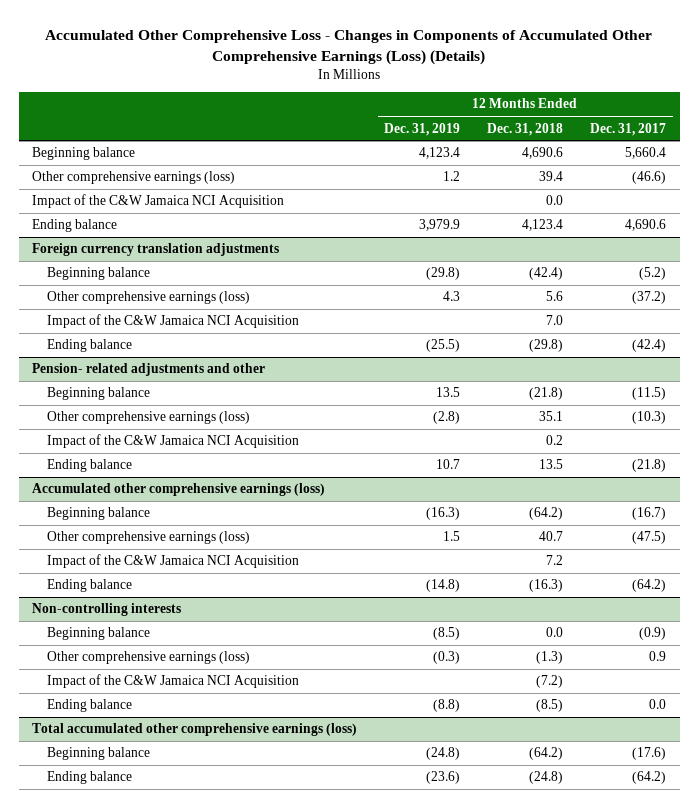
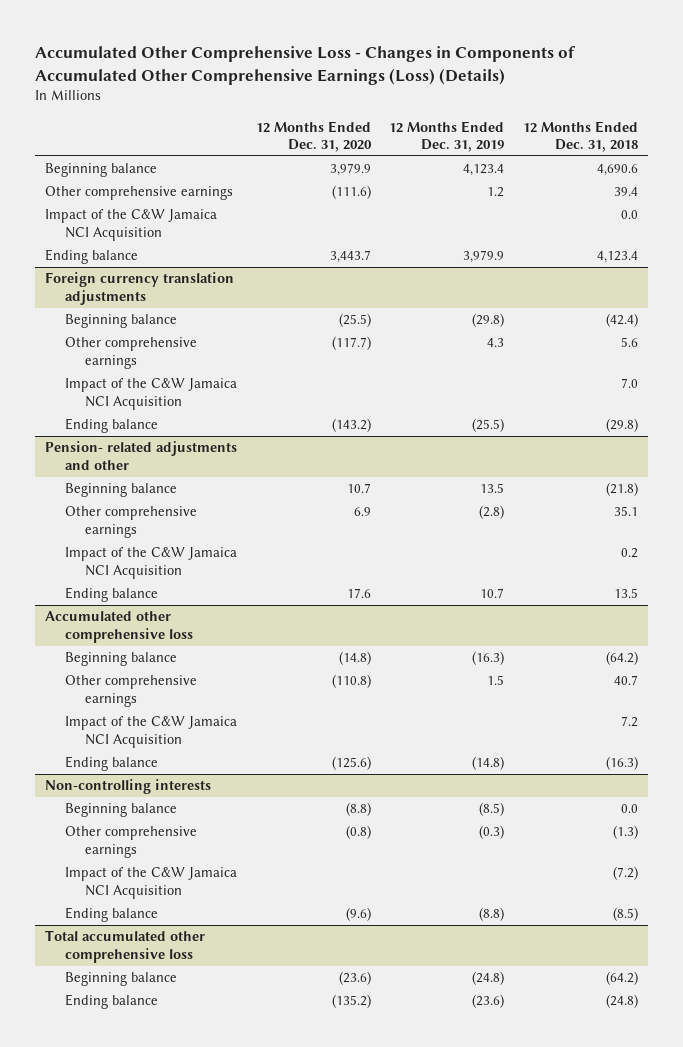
- | 12 Months Ended Dec. 31, 2019 | 12 Months Ended Dec. 31, 2018 | 12 Months Ended Dec. 31, 2017
+ | 12 Months Ended Dec. 31, 2020 | 12 Months Ended Dec. 31, 2019 | 12 Months Ended Dec. 31, 2018
- Other comprehensive earnings (loss) | 1.2 | 39.4 | (46.6)
+ Other comprehensive earnings | (111.6) | 1.2 | 39.4
@ Foreign currency translation adjustments
- Other comprehensive earnings (loss) | 4.3 | 5.6 | (37.2)
+ Other comprehensive earnings | (117.7) | 4.3 | 5.6
@ Pension- related adjustments and other
- Other comprehensive earnings (loss) | (2.8) | 35.1 | (10.3)
+ Other comprehensive earnings | 6.9 | (2.8) | 35.1
- Accumulated other comprehensive earnings (loss)
+ Accumulated other comprehensive loss
- Other comprehensive earnings (loss) | 1.5 | 40.7 | (47.5)
+ Other comprehensive earnings | (110.8) | 1.5 | 40.7
@ Non-controlling interests
- Other comprehensive earnings (loss) | (0.3) | (1.3) | 0.9
+ Other comprehensive earnings | (0.8) | (0.3) | (1.3)
- Total accumulated other comprehensive earnings (loss)
+ Total accumulated other comprehensive loss

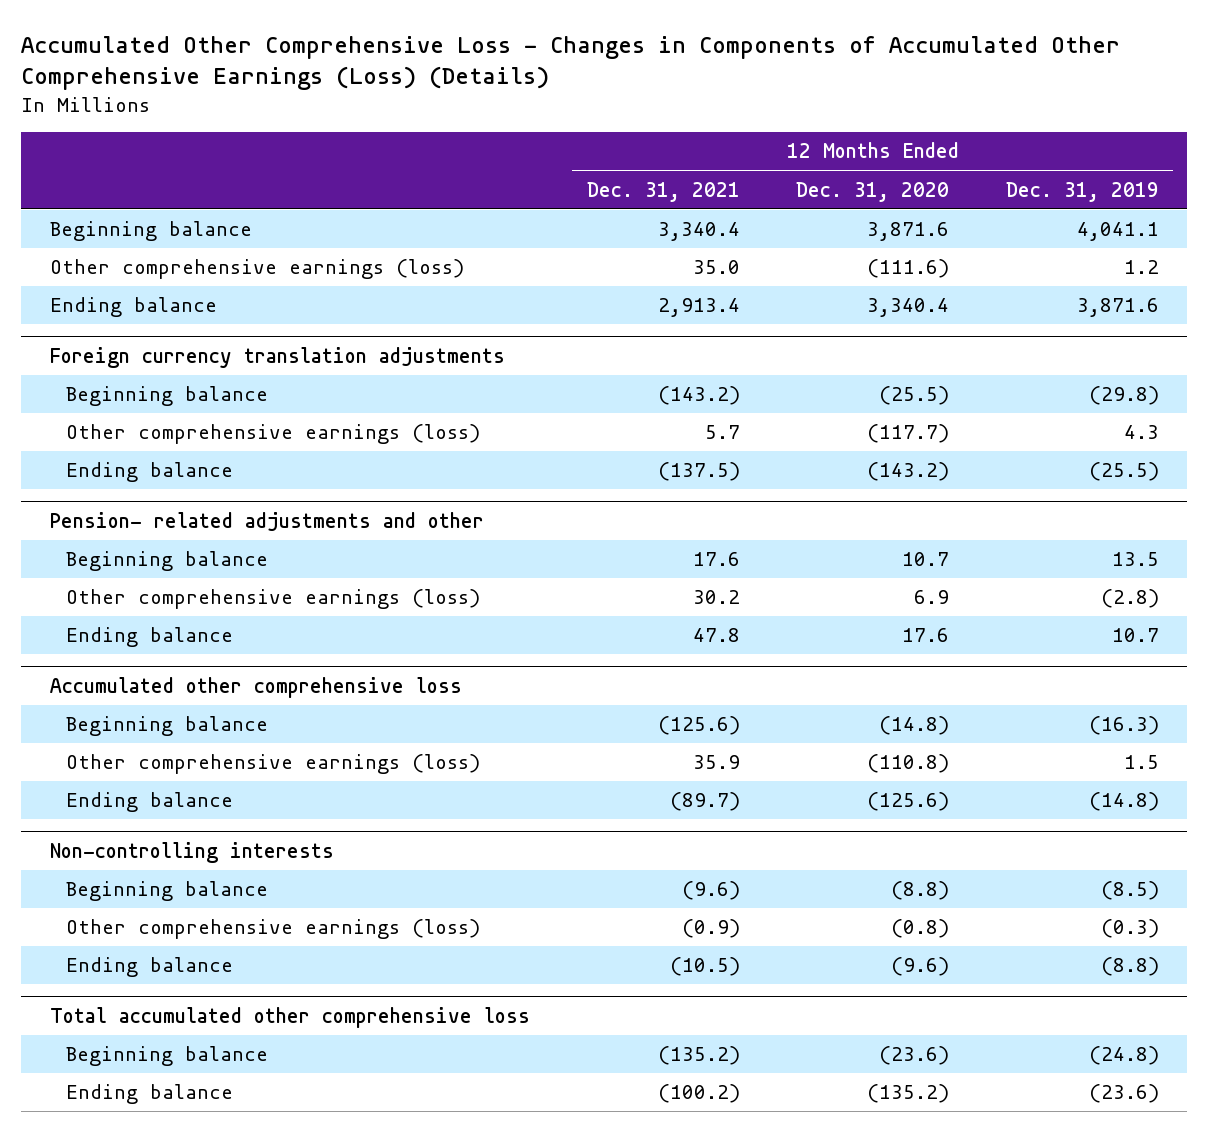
- | 12 Months Ended Dec. 31, 2020 | 12 Months Ended Dec. 31, 2019 | 12 Months Ended Dec. 31, 2018
+ | 12 Months Ended Dec. 31, 2021 | 12 Months Ended Dec. 31, 2020 | 12 Months Ended Dec. 31, 2019
- Beginning balance | 3,979.9 | 4,123.4 | 4,690.6
- Other comprehensive earnings | (111.6) | 1.2 | 39.4
- Impact of the C&W Jamaica NCI Acquisition | | | 0.0
- Ending balance | 3,443.7 | 3,979.9 | 4,123.4
+ Beginning balance | 3,340.4 | 3,871.6 | 4,041.1
+ Other comprehensive earnings (loss) | 35.0 | (111.6) | 1.2
+ Ending balance | 2,913.4 | 3,340.4 | 3,871.6
@ Foreign currency translation adjustments
- Other comprehensive earnings | (117.7) | 4.3 | 5.6
- Impact of the C&W Jamaica NCI Acquisition | | | 7.0
+ Other comprehensive earnings (loss) | 5.7 | (117.7) | 4.3
@ Pension- related adjustments and other
- Other comprehensive earnings | 6.9 | (2.8) | 35.1
- Impact of the C&W Jamaica NCI Acquisition | | | 0.2
+ Other comprehensive earnings (loss) | 30.2 | 6.9 | (2.8)
@ Accumulated other comprehensive loss
- Other comprehensive earnings | (110.8) | 1.5 | 40.7
- Impact of the C&W Jamaica NCI Acquisition | | | 7.2
+ Other comprehensive earnings (loss) | 35.9 | (110.8) | 1.5
@ Non-controlling interests
- Other comprehensive earnings | (0.8) | (0.3) | (1.3)
- Impact of the C&W Jamaica NCI Acquisition | | | (7.2)
+ Other comprehensive earnings (loss) | (0.9) | (0.8) | (0.3)

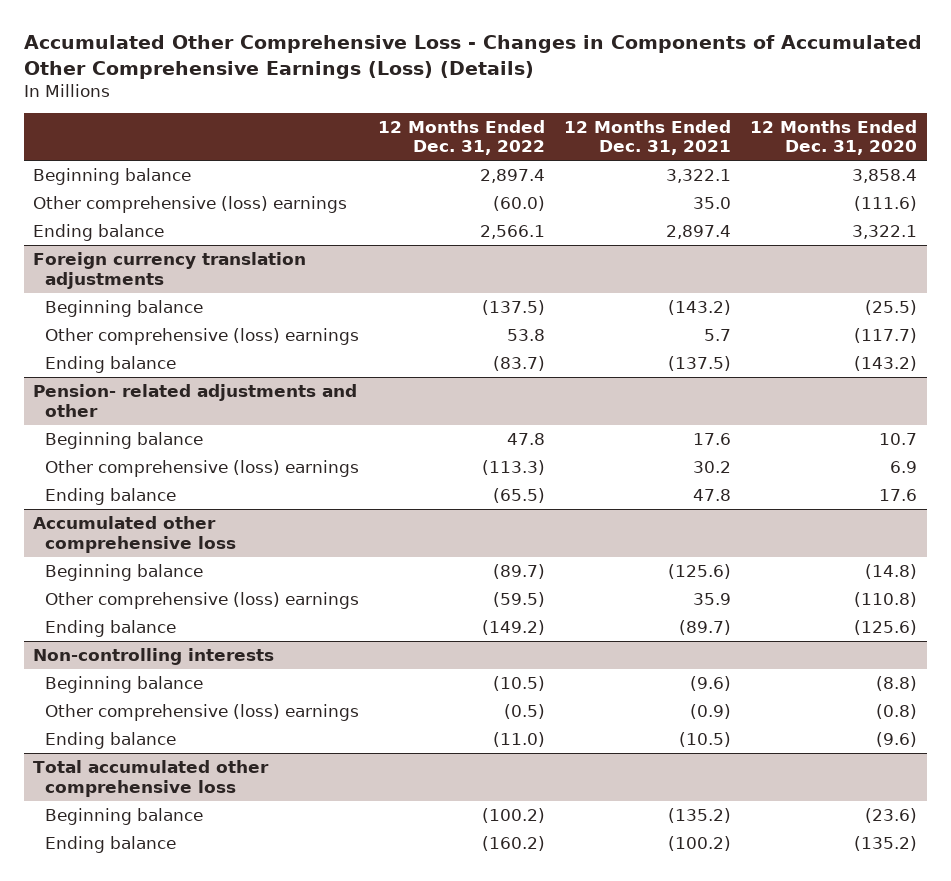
- | 12 Months Ended Dec. 31, 2021 | 12 Months Ended Dec. 31, 2020 | 12 Months Ended Dec. 31, 2019
+ | 12 Months Ended Dec. 31, 2022 | 12 Months Ended Dec. 31, 2021 | 12 Months Ended Dec. 31, 2020
- Beginning balance | 3,340.4 | 3,871.6 | 4,041.1
- Other comprehensive earnings (loss) | 35.0 | (111.6) | 1.2
- Ending balance | 2,913.4 | 3,340.4 | 3,871.6
+ Beginning balance | 2,897.4 | 3,322.1 | 3,858.4
+ Other comprehensive (loss) earnings | (60.0) | 35.0 | (111.6)
+ Ending balance | 2,566.1 | 2,897.4 | 3,322.1
@ Foreign currency translation adjustments
- Other comprehensive earnings (loss) | 5.7 | (117.7) | 4.3
+ Other comprehensive (loss) earnings | 53.8 | 5.7 | (117.7)
@ Pension- related adjustments and other
- Other comprehensive earnings (loss) | 30.2 | 6.9 | (2.8)
+ Other comprehensive (loss) earnings | (113.3) | 30.2 | 6.9
@ Accumulated other comprehensive loss
- Other comprehensive earnings (loss) | 35.9 | (110.8) | 1.5
+ Other comprehensive (loss) earnings | (59.5) | 35.9 | (110.8)
@ Non-controlling interests
- Other comprehensive earnings (loss) | (0.9) | (0.8) | (0.3)
+ Other comprehensive (loss) earnings | (0.5) | (0.9) | (0.8)

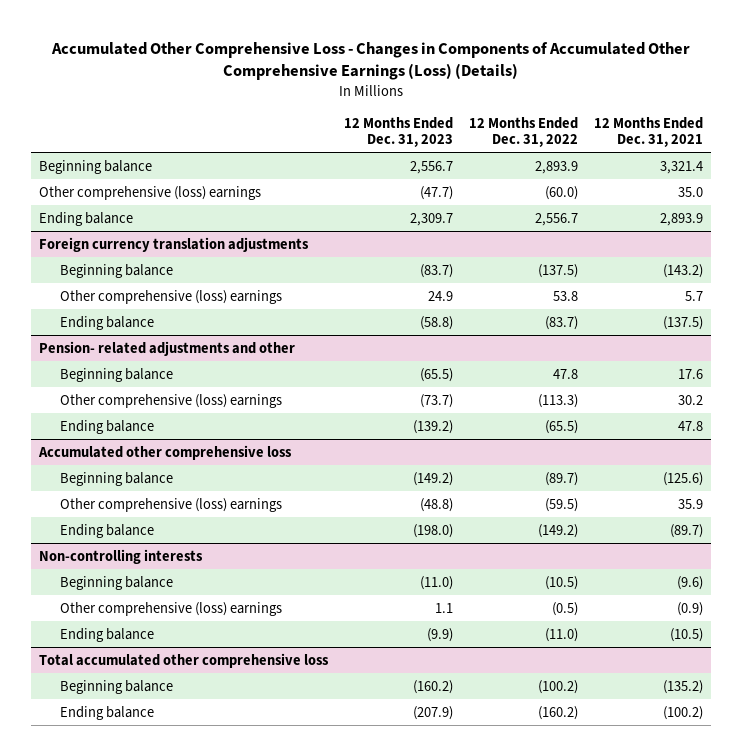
- | 12 Months Ended Dec. 31, 2022 | 12 Months Ended Dec. 31, 2021 | 12 Months Ended Dec. 31, 2020
+ | 12 Months Ended Dec. 31, 2023 | 12 Months Ended Dec. 31, 2022 | 12 Months Ended Dec. 31, 2021
- Beginning balance | 2,897.4 | 3,322.1 | 3,858.4
+ Beginning balance | 2,556.7 | 2,893.9 | 3,321.4
- Ending balance | 2,566.1 | 2,897.4 | 3,322.1
+ Ending balance | 2,309.7 | 2,556.7 | 2,893.9

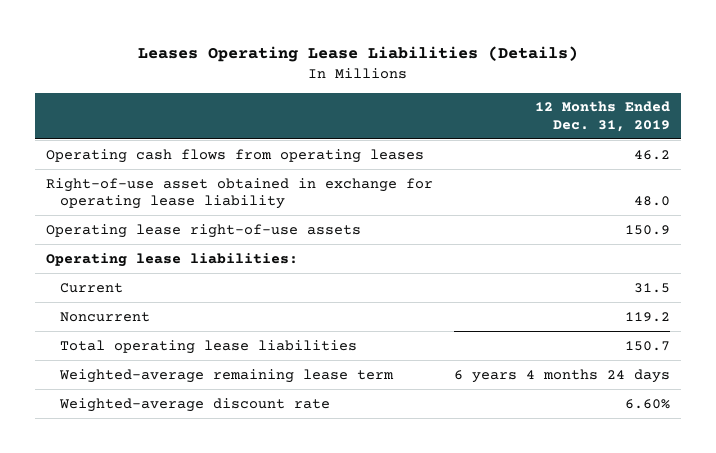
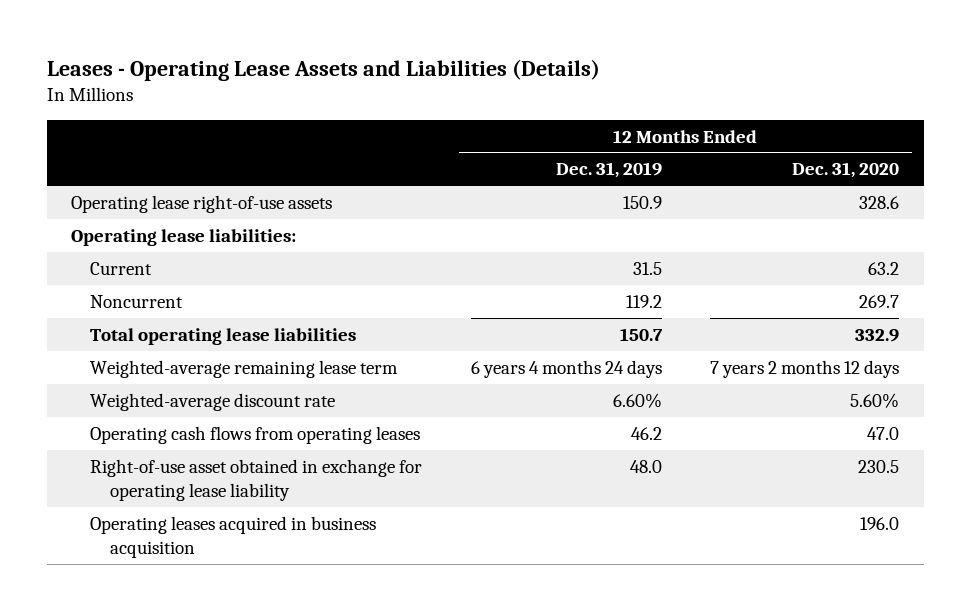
- Leases Operating Lease Liabilities (Details)
+ Leases - Operating Lease Assets and Liabilities (Details)
- | 12 Months Ended Dec. 31, 2019
+ | 12 Months Ended Dec. 31, 2019 | 12 Months Ended Dec. 31, 2020
moved down: Operating cash flows from operating leases | 46.2 | 47.0
moved down: Right-of-use asset obtained in exchange for operating lease liability | 48.0 | 230.5
+ Operating leases acquired in business acquisition | | 196.0

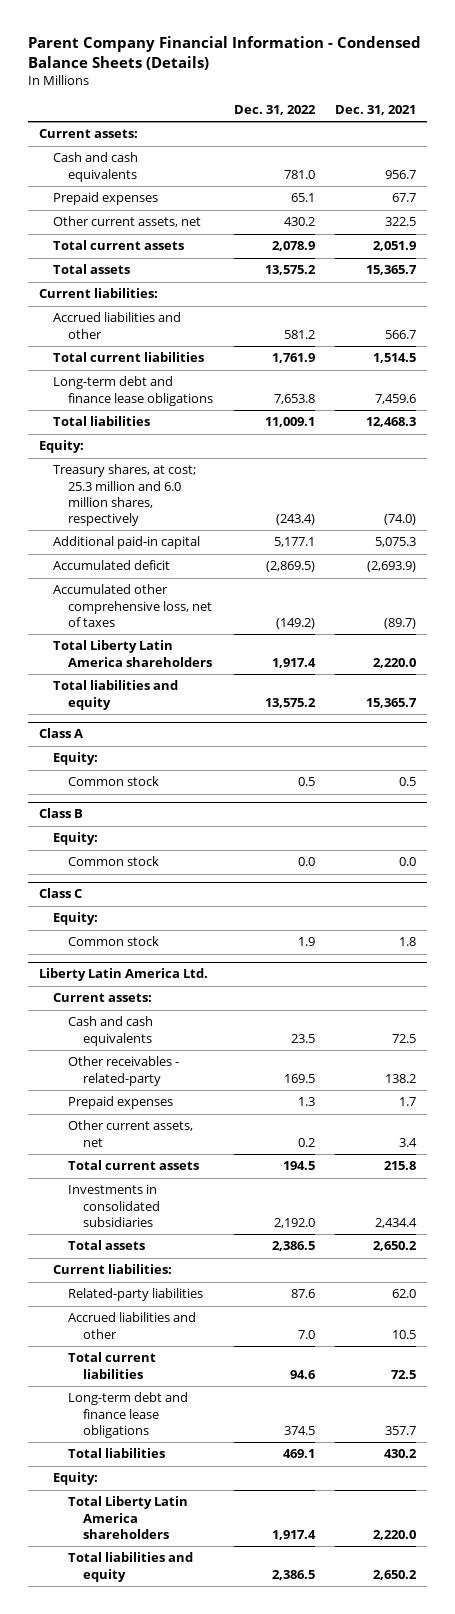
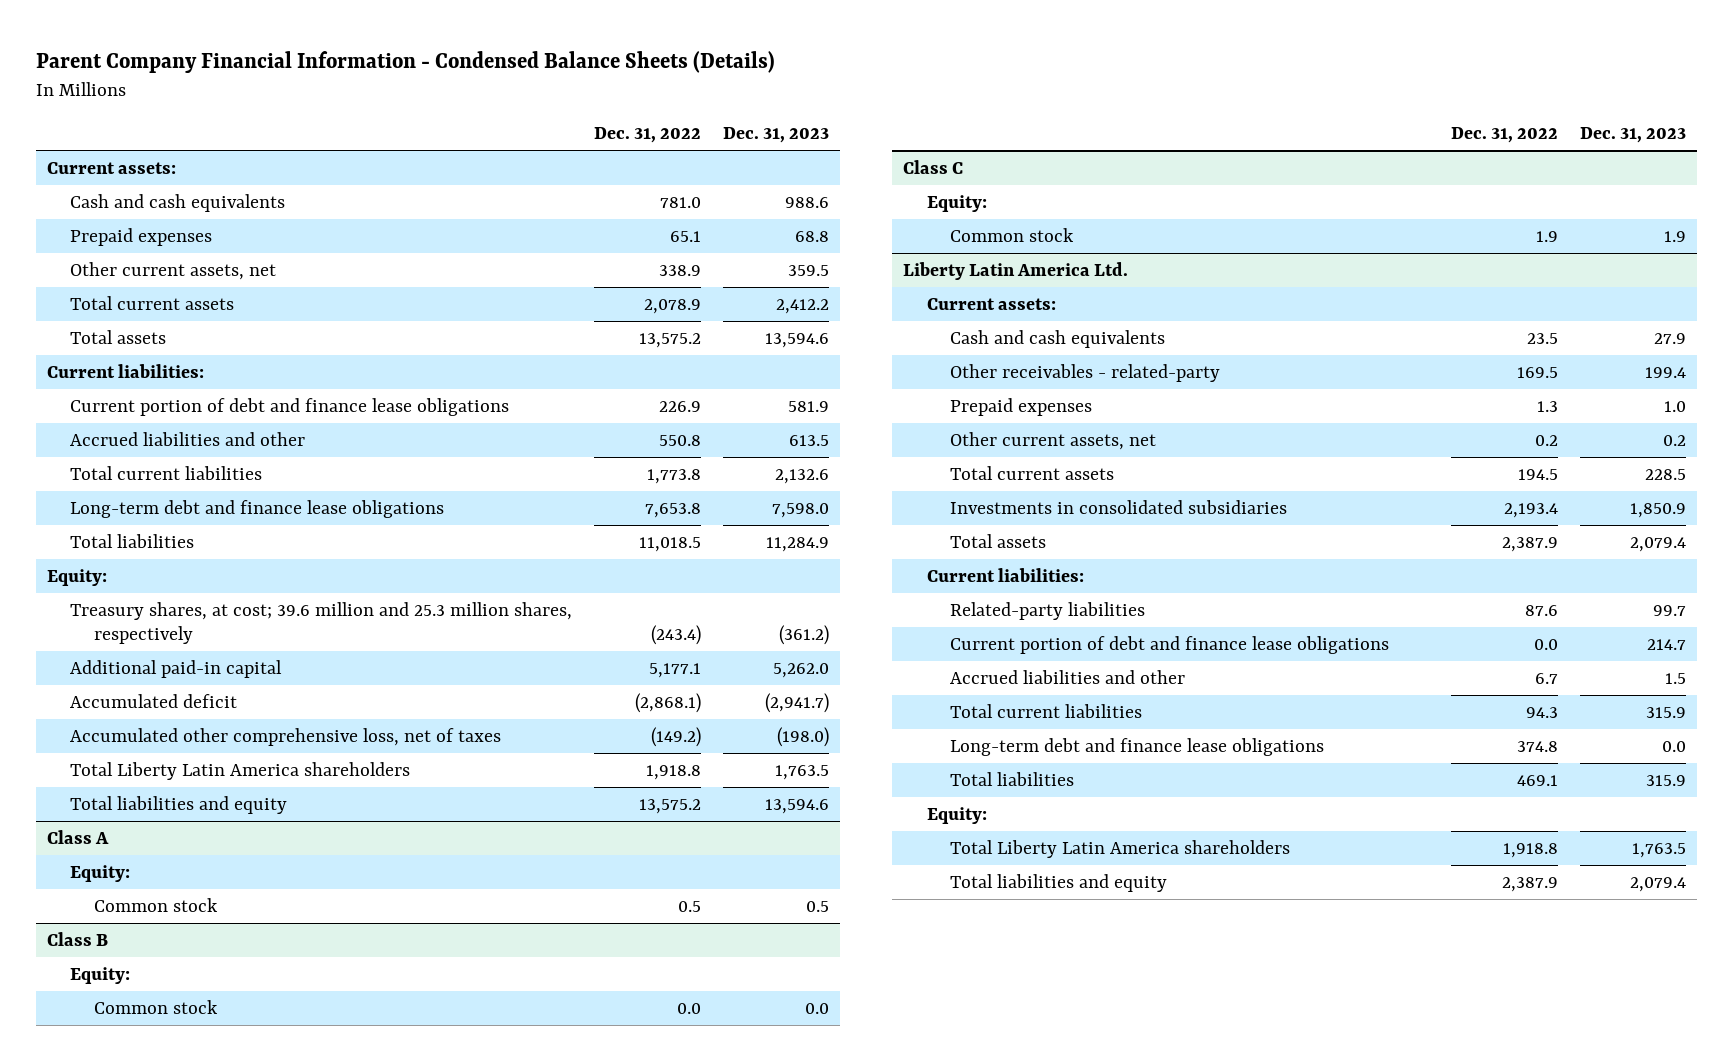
- | Dec. 31, 2022 | Dec. 31, 2021
+ | Dec. 31, 2022 | Dec. 31, 2023
- Other current assets, net | 430.2 | 322.5
+ Other current assets, net | 338.9 | 359.5
- Accrued liabilities and other | 581.2 | 566.7
- Total current liabilities | 1,761.9 | 1,514.5
+ Current portion of debt and finance lease obligations | 226.9 | 581.9
+ Accrued liabilities and other | 550.8 | 613.5
+ Total current liabilities | 1,773.8 | 2,132.6
- Total liabilities | 11,009.1 | 12,468.3
+ Total liabilities | 11,018.5 | 11,284.9
- Treasury shares, at cost; 25.3 million and 6.0 million shares, respectively | (243.4) | (74.0)
+ Treasury shares, at cost; 39.6 million and 25.3 million shares, respectively | (243.4) | (361.2)
- Accumulated deficit | (2,869.5) | (2,693.9)
+ Accumulated deficit | (2,868.1) | (2,941.7)
- Total Liberty Latin America shareholders | 1,917.4 | 2,220.0
+ Total Liberty Latin America shareholders | 1,918.8 | 1,763.5
@ Liberty Latin America Ltd.
- Investments in consolidated subsidiaries | 2,192.0 | 2,434.4
- Total assets | 2,386.5 | 2,650.2
+ Investments in consolidated subsidiaries | 2,193.4 | 1,850.9
+ Total assets | 2,387.9 | 2,079.4
- Accrued liabilities and other | 7.0 | 10.5
- Total current liabilities | 94.6 | 72.5
- Long-term debt and finance lease obligations | 374.5 | 357.7
+ Current portion of debt and finance lease obligations | 0.0 | 214.7
+ Accrued liabilities and other | 6.7 | 1.5
+ Total current liabilities | 94.3 | 315.9
+ Long-term debt and finance lease obligations | 374.8 | 0.0
- Total Liberty Latin America shareholders | 1,917.4 | 2,220.0
- Total liabilities and equity | 2,386.5 | 2,650.2
+ Total Liberty Latin America shareholders | 1,918.8 | 1,763.5
+ Total liabilities and equity | 2,387.9 | 2,079.4

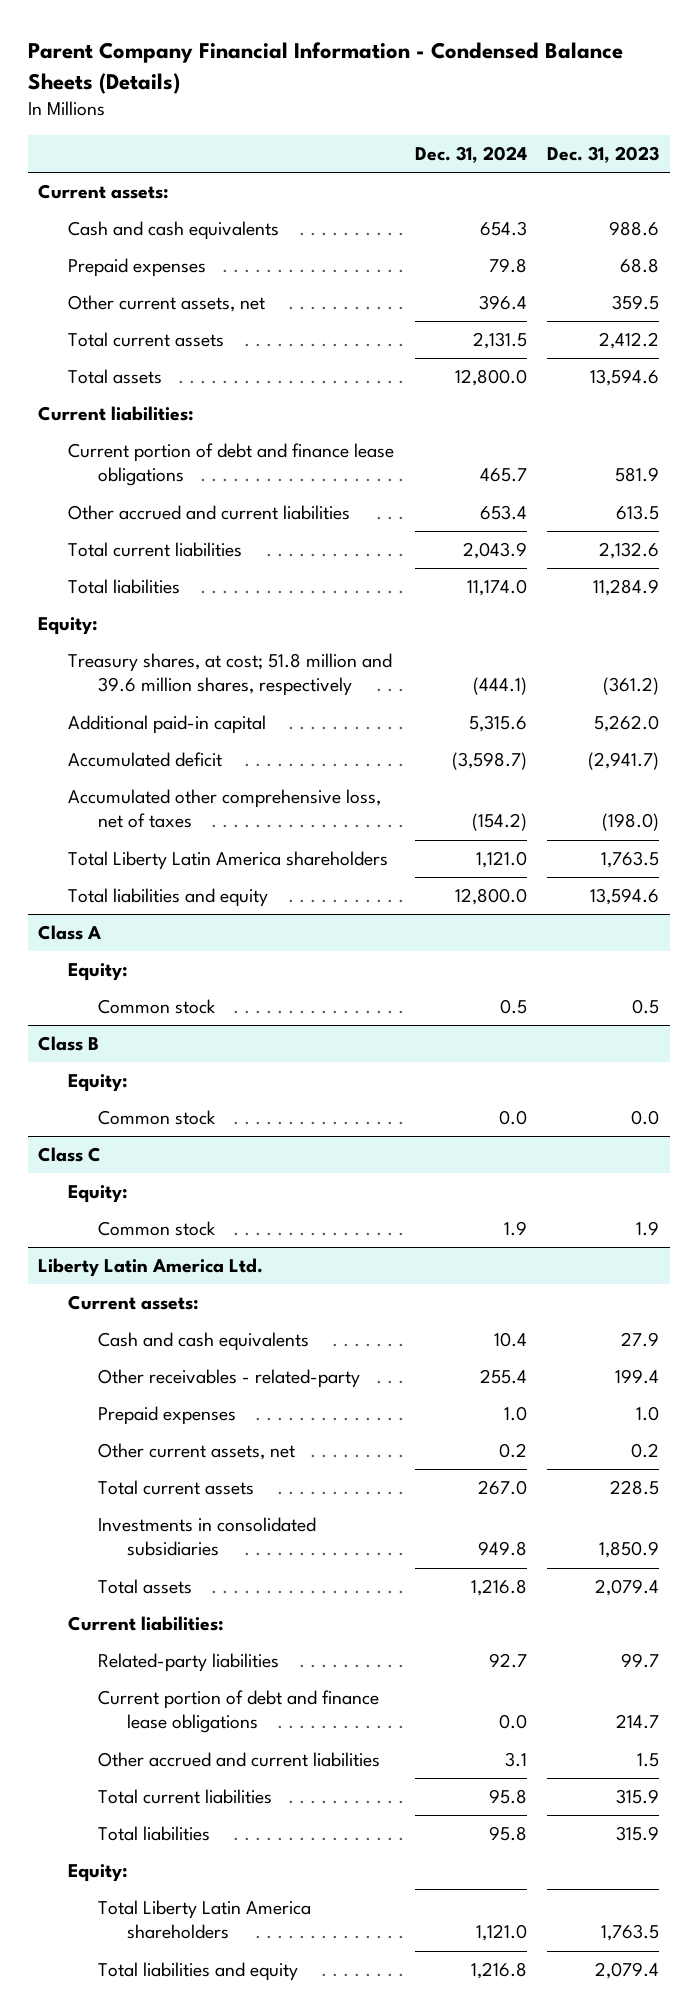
- | Dec. 31, 2022 | Dec. 31, 2023
+ | Dec. 31, 2024 | Dec. 31, 2023
- Accrued liabilities and other | 550.8 | 613.5
+ Other accrued and current liabilities | 653.4 | 613.5
- Long-term debt and finance lease obligations | 7,653.8 | 7,598.0
- Treasury shares, at cost; 39.6 million and 25.3 million shares, respectively | (243.4) | (361.2)
+ Treasury shares, at cost; 51.8 million and 39.6 million shares, respectively | (444.1) | (361.2)
@ Liberty Latin America Ltd.
- Accrued liabilities and other | 6.7 | 1.5
+ Other accrued and current liabilities | 3.1 | 1.5
- Long-term debt and finance lease obligations | 374.8 | 0.0

